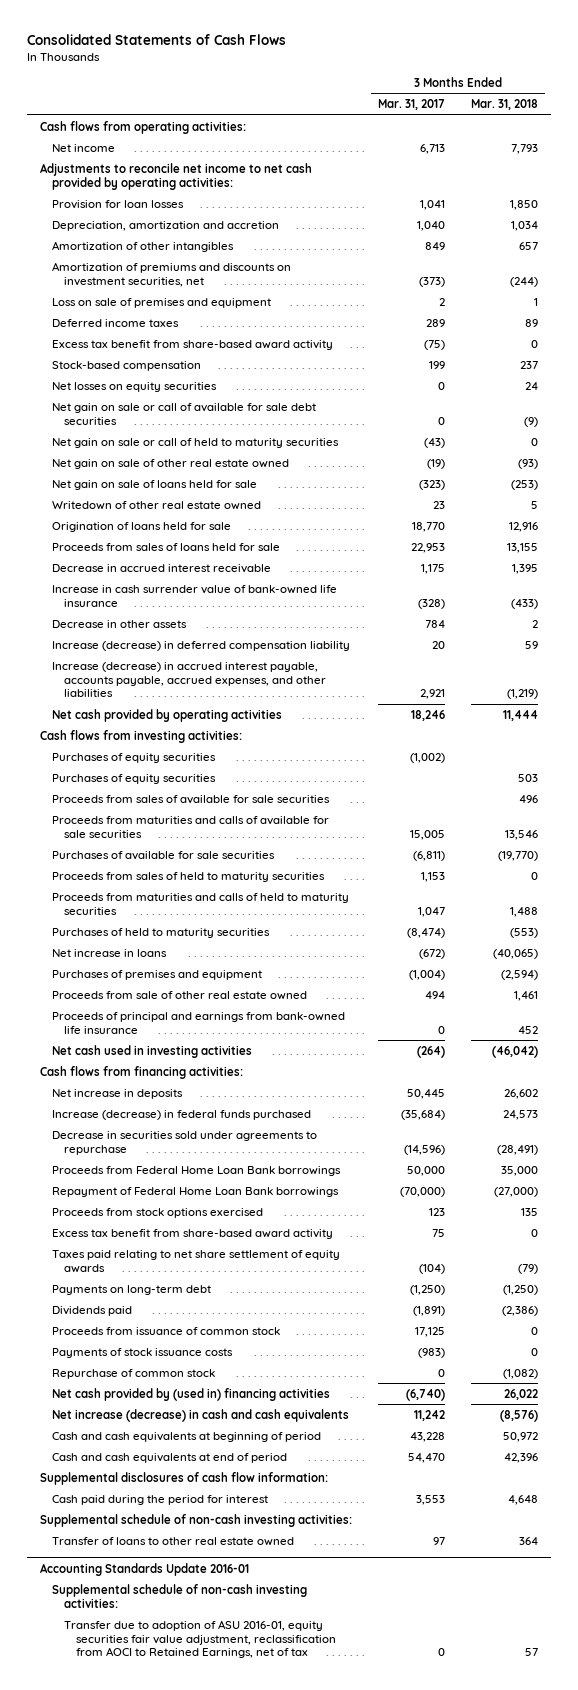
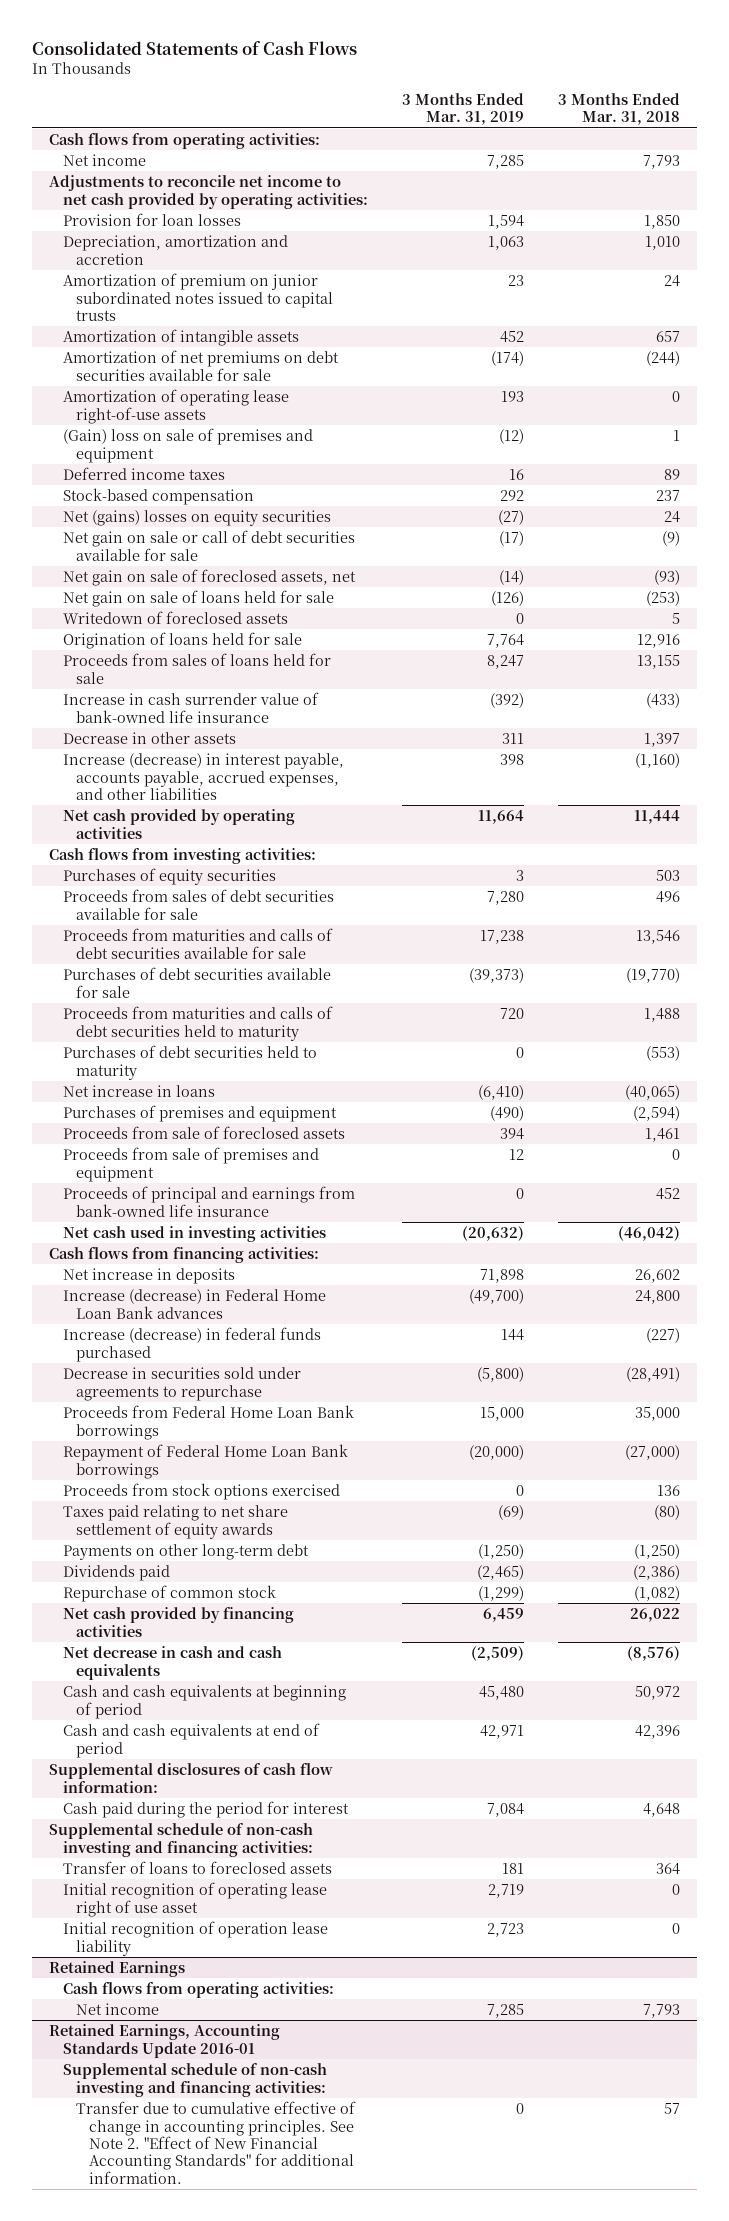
- | 3 Months Ended Mar. 31, 2017 | 3 Months Ended Mar. 31, 2018
+ | 3 Months Ended Mar. 31, 2019 | 3 Months Ended Mar. 31, 2018
- Depreciation, amortization and accretion | 1,040 | 1,034
- Amortization of other intangibles | 849 | 657
- Amortization of premiums and discounts on investment securities, net | (373) | (244)
- Loss on sale of premises and equipment | 2 | 1
+ Depreciation, amortization and accretion | 1,063 | 1,010
+ Amortization of premium on junior subordinated notes issued to capital trusts | 23 | 24
+ Amortization of intangible assets | 452 | 657
+ Amortization of net premiums on debt securities available for sale | (174) | (244)
+ Amortization of operating lease right-of-use assets | 193 | 0
+ (Gain) loss on sale of premises and equipment | (12) | 1
- Excess tax benefit from share-based award activity | (75) | 0
- Net losses on equity securities | 0 | 24
- Net gain on sale or call of available for sale debt securities | 0 | (9)
- Net gain on sale or call of held to maturity securities | (43) | 0
- Net gain on sale of other real estate owned | (19) | (93)
+ Net (gains) losses on equity securities | (27) | 24
+ Net gain on sale or call of debt securities available for sale | (17) | (9)
+ Net gain on sale of foreclosed assets, net | (14) | (93)
- Writedown of other real estate owned | 23 | 5
+ Writedown of foreclosed assets | 0 | 5
- Decrease in accrued interest receivable | 1,175 | 1,395
- Decrease in other assets | 784 | 2
- Increase (decrease) in deferred compensation liability | 20 | 59
- Increase (decrease) in accrued interest payable, accounts payable, accrued expenses, and other liabilities | 2,921 | (1,219)
+ Decrease in other assets | 311 | 1,397
+ Increase (decrease) in interest payable, accounts payable, accrued expenses, and other liabilities | 398 | (1,160)
- Purchases of equity securities | (1,002) |
- Proceeds from sales of available for sale securities | | 496
- Proceeds from maturities and calls of available for sale securities | 15,005 | 13,546
- Purchases of available for sale securities | (6,811) | (19,770)
- Proceeds from sales of held to maturity securities | 1,153 | 0
- Proceeds from maturities and calls of held to maturity securities | 1,047 | 1,488
- Purchases of held to maturity securities | (8,474) | (553)
+ Proceeds from sales of debt securities available for sale | 7,280 | 496
+ Proceeds from maturities and calls of debt securities available for sale | 17,238 | 13,546
+ Purchases of debt securities available for sale | (39,373) | (19,770)
+ Proceeds from maturities and calls of debt securities held to maturity | 720 | 1,488
+ Purchases of debt securities held to maturity | 0 | (553)
- Proceeds from sale of other real estate owned | 494 | 1,461
+ Proceeds from sale of foreclosed assets | 394 | 1,461
+ Proceeds from sale of premises and equipment | 12 | 0
- Increase (decrease) in federal funds purchased | (35,684) | 24,573
+ Increase (decrease) in Federal Home Loan Bank advances | (49,700) | 24,800
+ Increase (decrease) in federal funds purchased | 144 | (227)
- Proceeds from stock options exercised | 123 | 135
- Excess tax benefit from share-based award activity | 75 | 0
- Taxes paid relating to net share settlement of equity awards | (104) | (79)
- Payments on long-term debt | (1,250) | (1,250)
+ Proceeds from stock options exercised | 0 | 136
+ Taxes paid relating to net share settlement of equity awards | (69) | (80)
+ Payments on other long-term debt | (1,250) | (1,250)
- Proceeds from issuance of common stock | 17,125 | 0
- Payments of stock issuance costs | (983) | 0
- Net cash provided by (used in) financing activities | (6,740) | 26,022
- Net increase (decrease) in cash and cash equivalents | 11,242 | (8,576)
+ Net cash provided by financing activities | 6,459 | 26,022
+ Net decrease in cash and cash equivalents | (2,509) | (8,576)
- Supplemental schedule of non-cash investing activities:
- Transfer of loans to other real estate owned | 97 | 364
- Accounting Standards Update 2016-01
- Supplemental schedule of non-cash investing activities:
- Transfer due to adoption of ASU 2016-01, equity securities fair value adjustment, reclassification from AOCI to Retained Earnings, net of tax | 0 | 57
+ Supplemental schedule of non-cash investing and financing activities:
+ Transfer of loans to foreclosed assets | 181 | 364
+ Initial recognition of operating lease right of use asset | 2,719 | 0
+ Initial recognition of operation lease liability | 2,723 | 0
+ Retained Earnings
+ Cash flows from operating activities:
+ Net income | 7,285 | 7,793
+ Retained Earnings, Accounting Standards Update 2016-01
+ Supplemental schedule of non-cash investing and financing activities:
+ Transfer due to cumulative effective of change in accounting principles. See Note 2. "Effect of New Financial Accounting Standards" for additional information. | 0 | 57

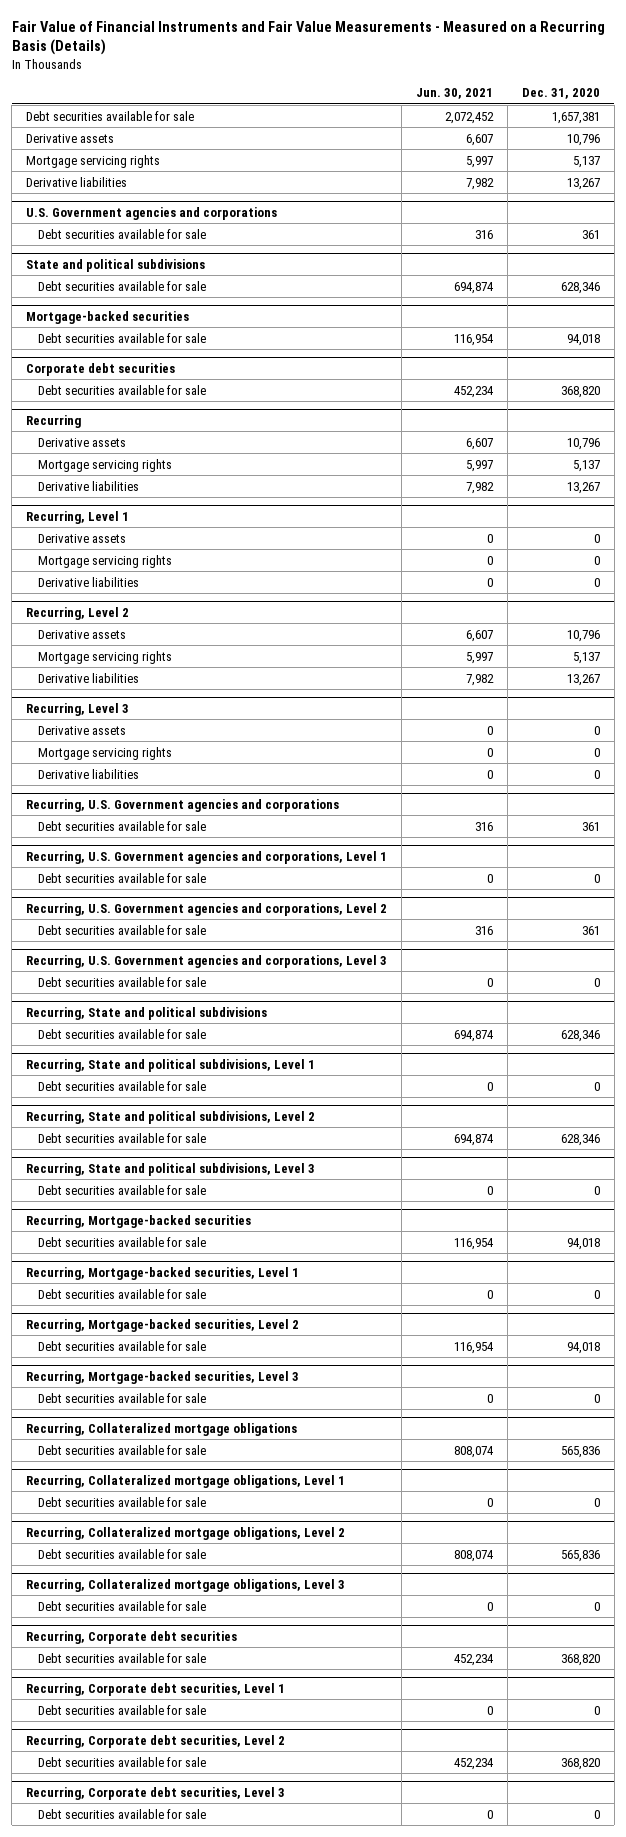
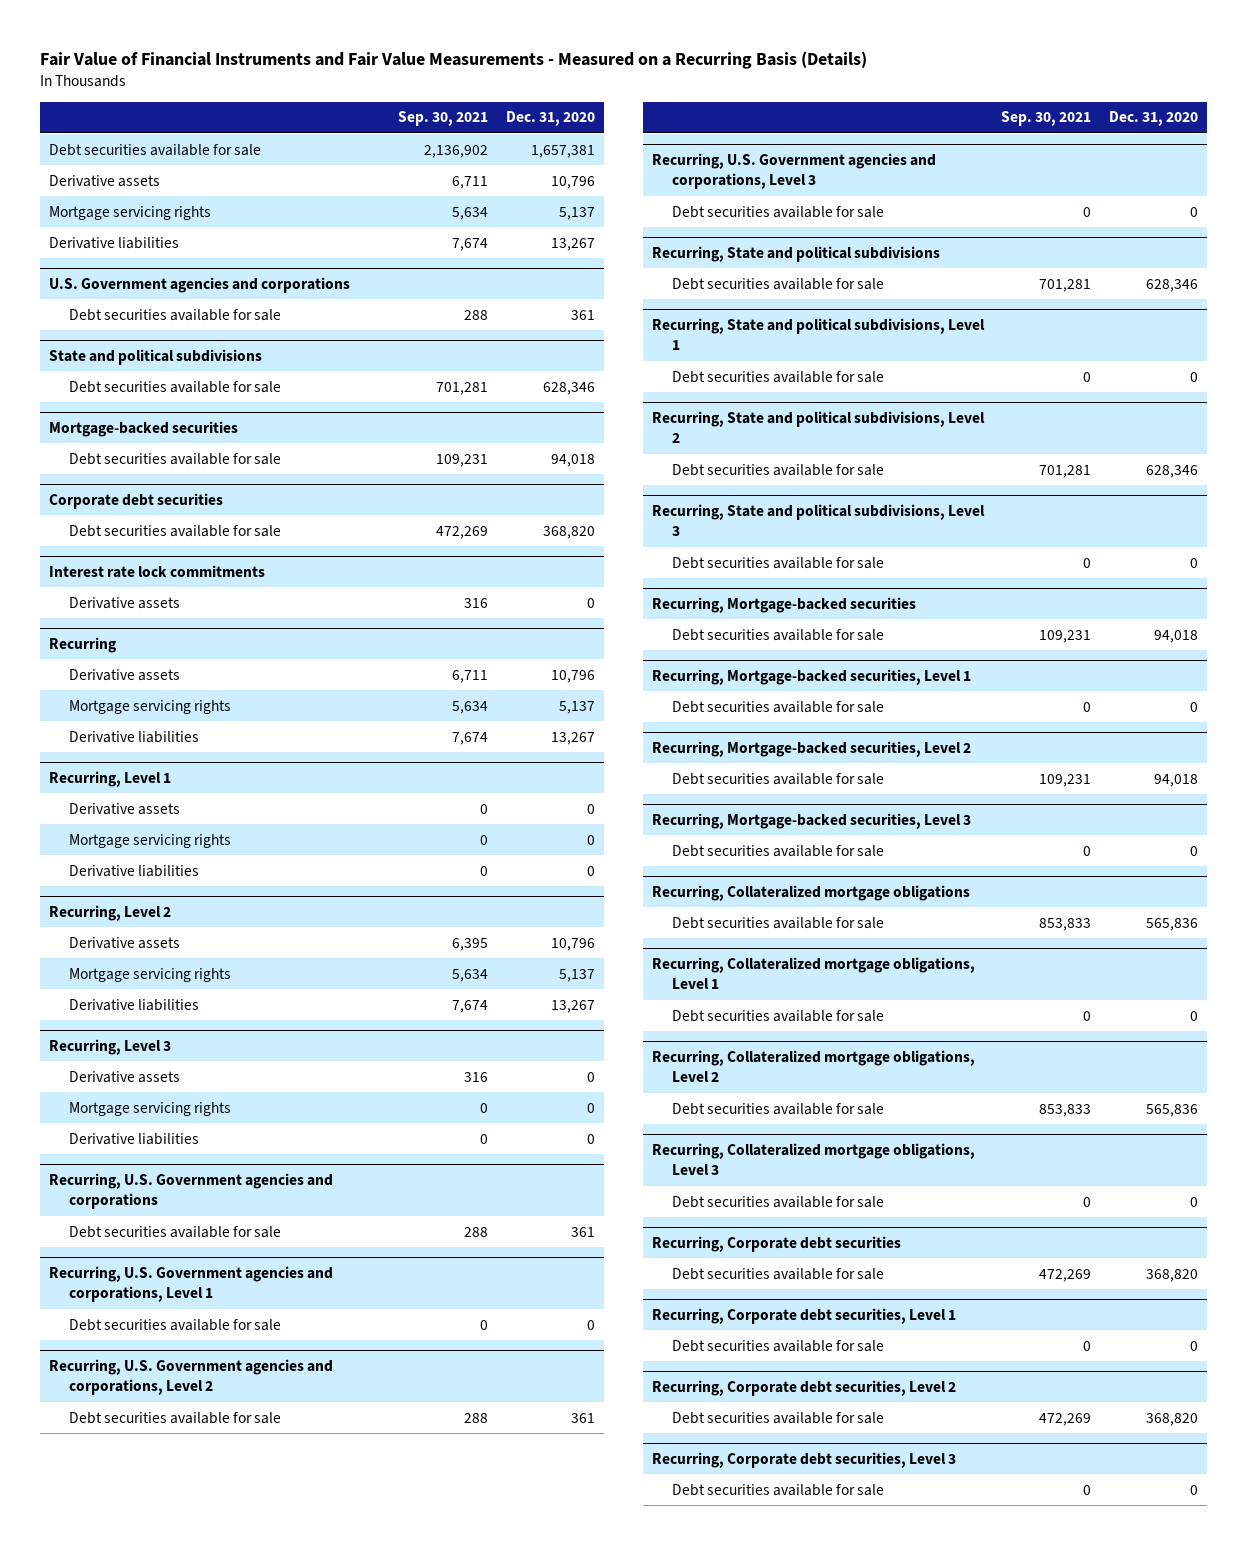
- | Jun. 30, 2021 | Dec. 31, 2020
+ | Sep. 30, 2021 | Dec. 31, 2020
+ Interest rate lock commitments
+ Derivative assets | 316 | 0

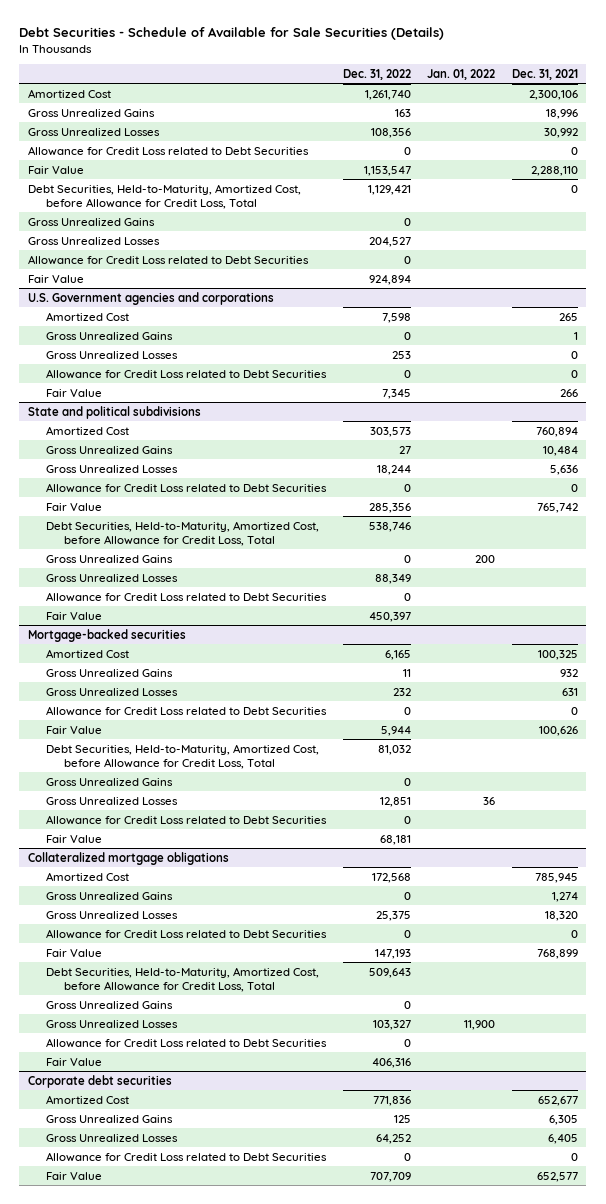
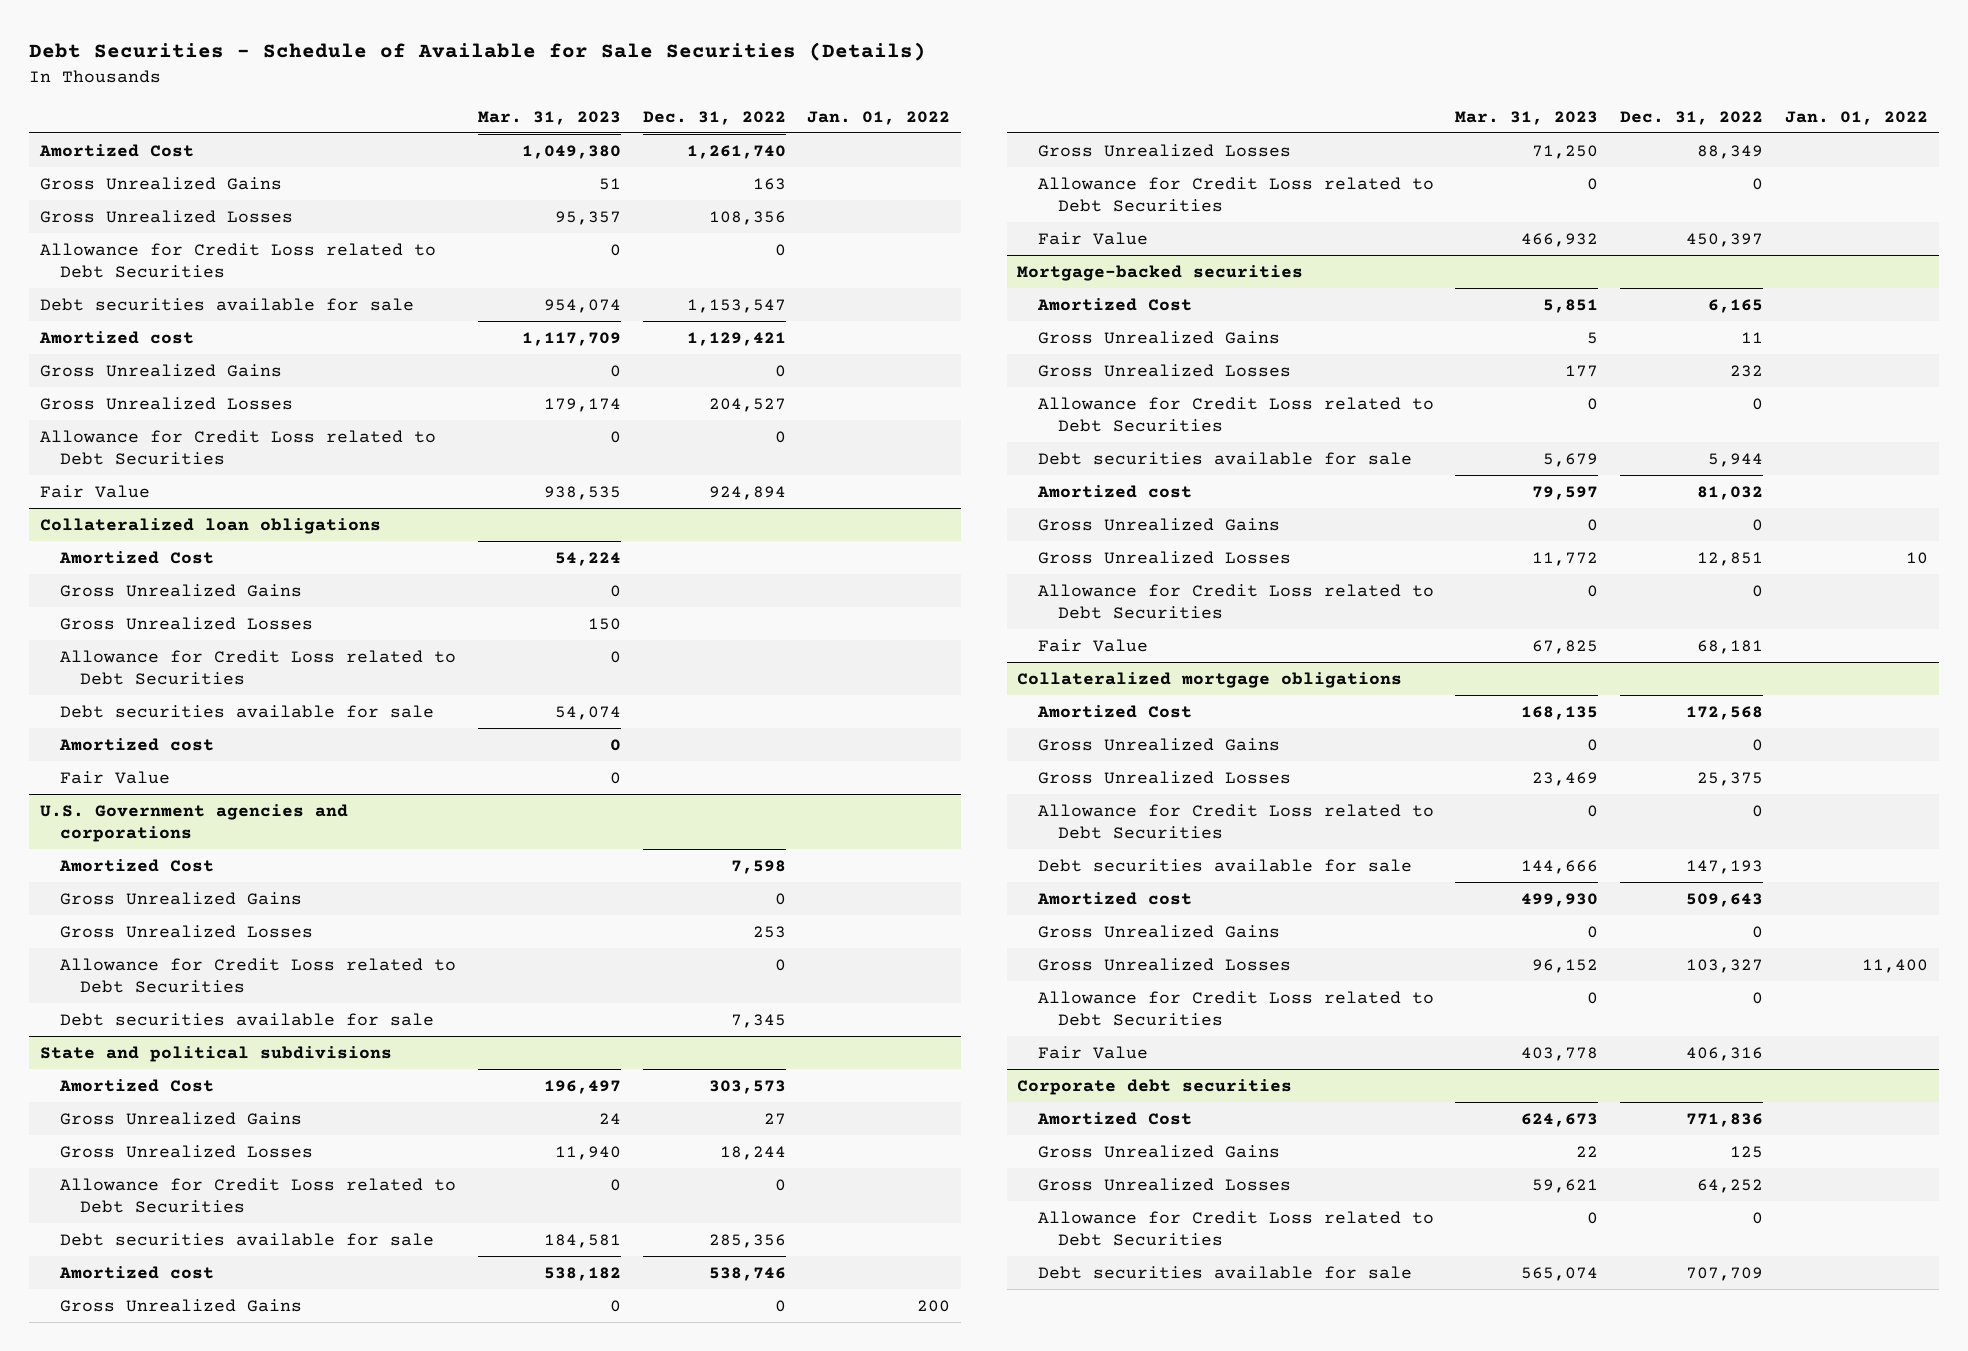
- | Dec. 31, 2022 | Jan. 01, 2022 | Dec. 31, 2021
+ | Mar. 31, 2023 | Dec. 31, 2022 | Jan. 01, 2022
- Fair Value | 1,153,547 | | 2,288,110
- Debt Securities, Held-to-Maturity, Amortized Cost, before Allowance for Credit Loss, Total | 1,129,421 | | 0
+ Debt securities available for sale | 954,074 | 1,153,547 |
+ Amortized cost | 1,117,709 | 1,129,421 |
+ Collateralized loan obligations
+ Amortized Cost | 54,224 | |
+ Gross Unrealized Gains | 0 | |
+ Gross Unrealized Losses | 150 | |
+ Allowance for Credit Loss related to Debt Securities | 0 | |
+ Debt securities available for sale | 54,074 | |
+ Amortized cost | 0 | |
+ Fair Value | 0 | |
@ U.S. Government agencies and corporations
- Fair Value | 7,345 | | 266
+ Debt securities available for sale | | 7,345 |
@ State and political subdivisions
- Fair Value | 285,356 | | 765,742
- Debt Securities, Held-to-Maturity, Amortized Cost, before Allowance for Credit Loss, Total | 538,746 | |
+ Debt securities available for sale | 184,581 | 285,356 |
+ Amortized cost | 538,182 | 538,746 |
@ Mortgage-backed securities
- Fair Value | 5,944 | | 100,626
- Debt Securities, Held-to-Maturity, Amortized Cost, before Allowance for Credit Loss, Total | 81,032 | |
+ Debt securities available for sale | 5,679 | 5,944 |
+ Amortized cost | 79,597 | 81,032 |
- Gross Unrealized Losses | 12,851 | 36 |
+ Gross Unrealized Losses | 11,772 | 12,851 | 10
@ Collateralized mortgage obligations
- Fair Value | 147,193 | | 768,899
- Debt Securities, Held-to-Maturity, Amortized Cost, before Allowance for Credit Loss, Total | 509,643 | |
+ Debt securities available for sale | 144,666 | 147,193 |
+ Amortized cost | 499,930 | 509,643 |
- Gross Unrealized Losses | 103,327 | 11,900 |
+ Gross Unrealized Losses | 96,152 | 103,327 | 11,400
@ Corporate debt securities
- Fair Value | 707,709 | | 652,577
+ Debt securities available for sale | 565,074 | 707,709 |

